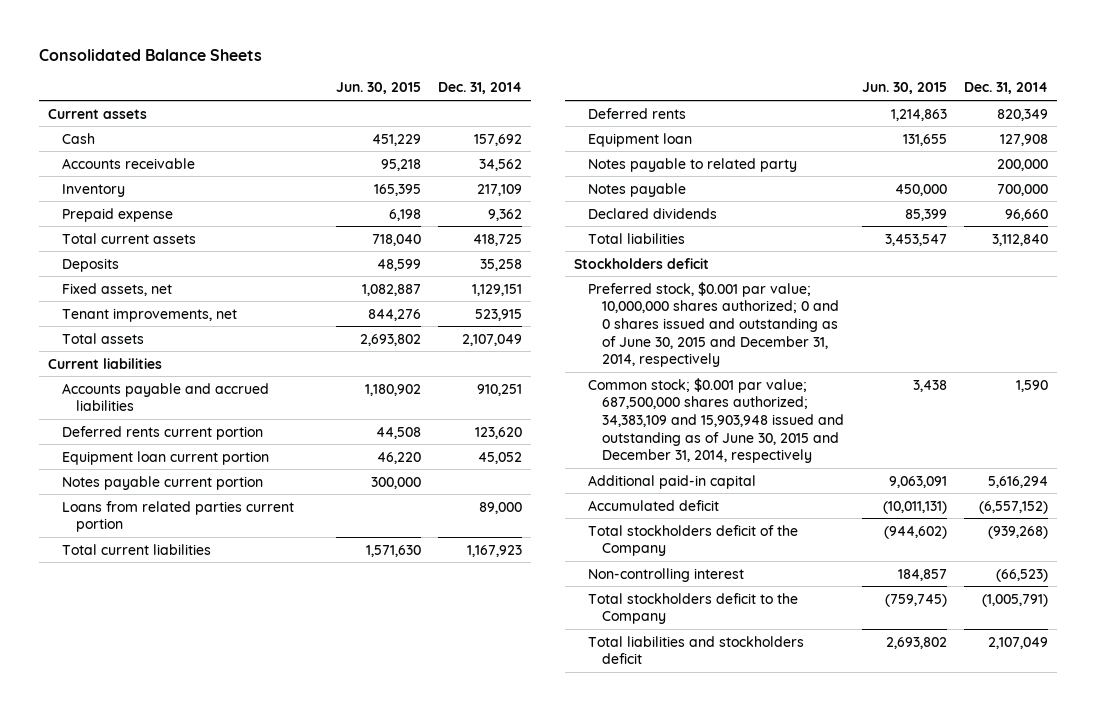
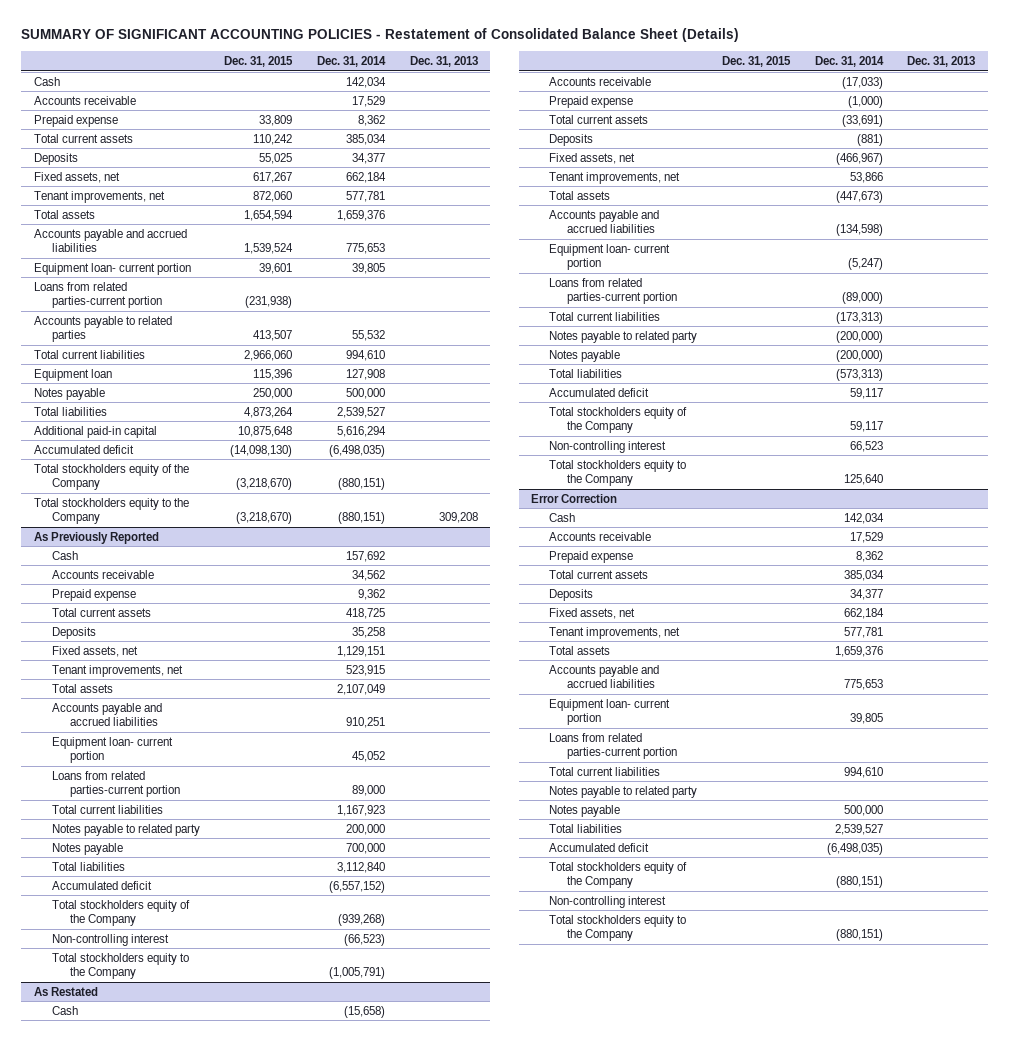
- Consolidated Balance Sheets
+ SUMMARY OF SIGNIFICANT ACCOUNTING POLICIES - Restatement of Consolidated Balance Sheet (Details)
- | Jun. 30, 2015 | Dec. 31, 2014
+ | Dec. 31, 2015 | Dec. 31, 2014 | Dec. 31, 2013
- Current assets
+ Cash | | 142,034 |
+ Accounts receivable | | 17,529 |
+ Prepaid expense | 33,809 | 8,362 |
+ Total current assets | 110,242 | 385,034 |
+ Deposits | 55,025 | 34,377 |
+ Fixed assets, net | 617,267 | 662,184 |
+ Tenant improvements, net | 872,060 | 577,781 |
+ Total assets | 1,654,594 | 1,659,376 |
+ Accounts payable and accrued liabilities | 1,539,524 | 775,653 |
+ Equipment loan- current portion | 39,601 | 39,805 |
+ Loans from related parties-current portion | (231,938) | |
+ Accounts payable to related parties | 413,507 | 55,532 |
+ Total current liabilities | 2,966,060 | 994,610 |
moved up: Equipment loan | 115,396 | 127,908 |
+ Notes payable | 250,000 | 500,000 |
+ Total liabilities | 4,873,264 | 2,539,527 |
moved up: Additional paid-in capital | 10,875,648 | 5,616,294 |
+ Accumulated deficit | (14,098,130) | (6,498,035) |
+ Total stockholders equity of the Company | (3,218,670) | (880,151) |
+ Total stockholders equity to the Company | (3,218,670) | (880,151) | 309,208
+ As Previously Reported
- Inventory | 165,395 | 217,109
- Current liabilities
- Deferred rents current portion | 44,508 | 123,620
- Equipment loan current portion | 46,220 | 45,052
- Notes payable current portion | 300,000 |
- Loans from related parties current portion | | 89,000
+ Equipment loan- current portion | | 45,052 |
+ Loans from related parties-current portion | | 89,000 |
- Deferred rents | 1,214,863 | 820,349
- Declared dividends | 85,399 | 96,660
- Stockholders deficit
- Preferred stock, $0.001 par value; 10,000,000 shares authorized; 0 and 0 shares issued and outstanding as of June 30, 2015 and December 31, 2014, respectively
- Common stock; $0.001 par value; 687,500,000 shares authorized; 34,383,109 and 15,903,948 issued and outstanding as of June 30, 2015 and December 31, 2014, respectively | 3,438 | 1,590
- Total stockholders deficit of the Company | (944,602) | (939,268)
+ Total stockholders equity of the Company | | (939,268) |
- Total stockholders deficit to the Company | (759,745) | (1,005,791)
- Total liabilities and stockholders deficit | 2,693,802 | 2,107,049
+ Total stockholders equity to the Company | | (1,005,791) |
+ As Restated
+ Cash | | (15,658) |
+ Accounts receivable | | (17,033) |
+ Prepaid expense | | (1,000) |
+ Total current assets | | (33,691) |
+ Deposits | | (881) |
+ Fixed assets, net | | (466,967) |
+ Tenant improvements, net | | 53,866 |
+ Total assets | | (447,673) |
+ Accounts payable and accrued liabilities | | (134,598) |
+ Equipment loan- current portion | | (5,247) |
+ Loans from related parties-current portion | | (89,000) |
+ Total current liabilities | | (173,313) |
+ Notes payable to related party | | (200,000) |
+ Notes payable | | (200,000) |
+ Total liabilities | | (573,313) |
+ Accumulated deficit | | 59,117 |
+ Total stockholders equity of the Company | | 59,117 |
+ Non-controlling interest | | 66,523 |
+ Total stockholders equity to the Company | | 125,640 |
+ Error Correction
+ Cash | | 142,034 |
+ Accounts receivable | | 17,529 |
+ Prepaid expense | | 8,362 |
+ Total current assets | | 385,034 |
+ Deposits | | 34,377 |
+ Fixed assets, net | | 662,184 |
+ Tenant improvements, net | | 577,781 |
+ Total assets | | 1,659,376 |
+ Accounts payable and accrued liabilities | | 775,653 |
+ Equipment loan- current portion | | 39,805 |
+ Loans from related parties-current portion
+ Total current liabilities | | 994,610 |
+ Notes payable to related party
+ Notes payable | | 500,000 |
+ Total liabilities | | 2,539,527 |
+ Accumulated deficit | | (6,498,035) |
+ Total stockholders equity of the Company | | (880,151) |
+ Non-controlling interest
+ Total stockholders equity to the Company | | (880,151) |

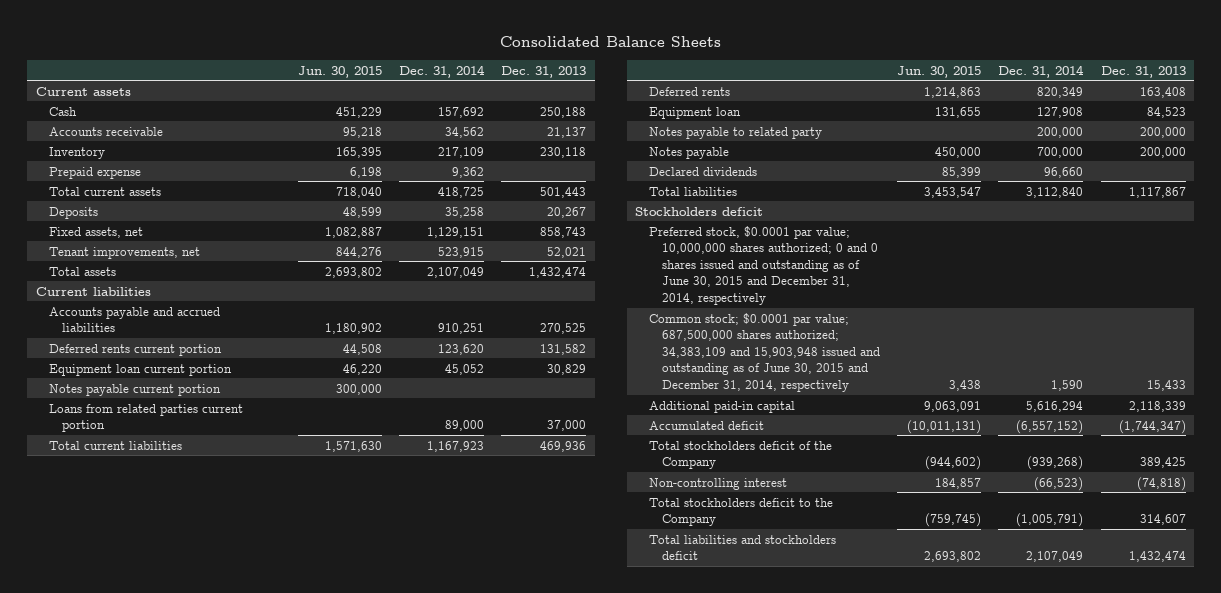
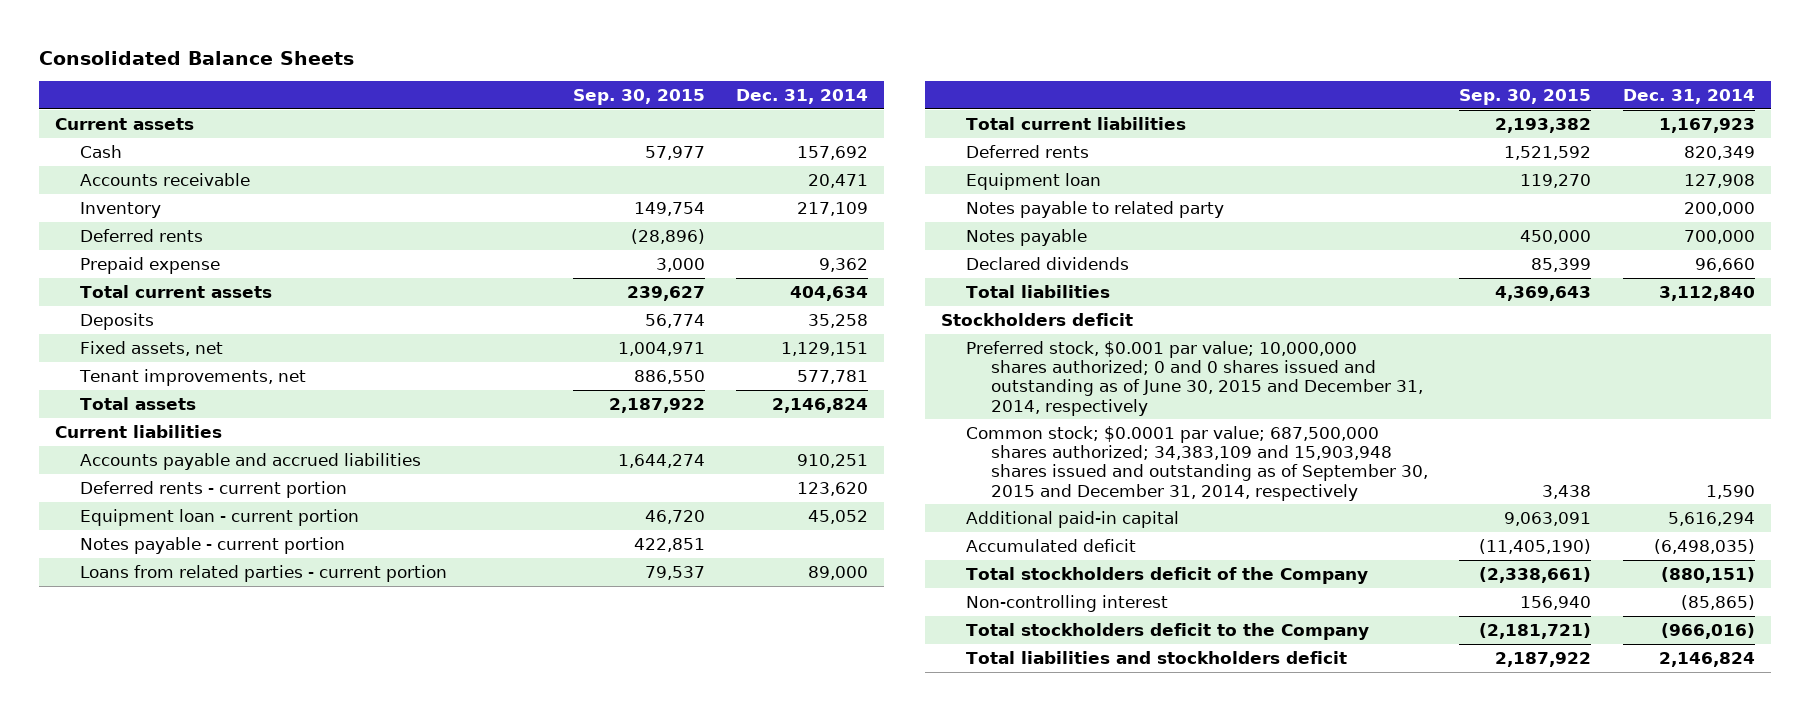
- | Jun. 30, 2015 | Dec. 31, 2014 | Dec. 31, 2013
+ | Sep. 30, 2015 | Dec. 31, 2014
- Accounts receivable | 95,218 | 34,562 | 21,137
+ Accounts receivable | | 20,471
+ Deferred rents | (28,896) |
- Total current assets | 718,040 | 418,725 | 501,443
+ Total current assets | 239,627 | 404,634
- Tenant improvements, net | 844,276 | 523,915 | 52,021
- Total assets | 2,693,802 | 2,107,049 | 1,432,474
+ Tenant improvements, net | 886,550 | 577,781
+ Total assets | 2,187,922 | 2,146,824
- Deferred rents current portion | 44,508 | 123,620 | 131,582
- Equipment loan current portion | 46,220 | 45,052 | 30,829
- Notes payable current portion | 300,000 | |
- Loans from related parties current portion | | 89,000 | 37,000
+ Deferred rents - current portion | | 123,620
+ Equipment loan - current portion | 46,720 | 45,052
+ Notes payable - current portion | 422,851 |
+ Loans from related parties - current portion | 79,537 | 89,000
- Preferred stock, $0.0001 par value; 10,000,000 shares authorized; 0 and 0 shares issued and outstanding as of June 30, 2015 and December 31, 2014, respectively
- Common stock; $0.0001 par value; 687,500,000 shares authorized; 34,383,109 and 15,903,948 issued and outstanding as of June 30, 2015 and December 31, 2014, respectively | 3,438 | 1,590 | 15,433
+ Preferred stock, $0.001 par value; 10,000,000 shares authorized; 0 and 0 shares issued and outstanding as of June 30, 2015 and December 31, 2014, respectively
+ Common stock; $0.0001 par value; 687,500,000 shares authorized; 34,383,109 and 15,903,948 shares issued and outstanding as of September 30, 2015 and December 31, 2014, respectively | 3,438 | 1,590
- Accumulated deficit | (10,011,131) | (6,557,152) | (1,744,347)
- Total stockholders deficit of the Company | (944,602) | (939,268) | 389,425
- Non-controlling interest | 184,857 | (66,523) | (74,818)
- Total stockholders deficit to the Company | (759,745) | (1,005,791) | 314,607
- Total liabilities and stockholders deficit | 2,693,802 | 2,107,049 | 1,432,474
+ Accumulated deficit | (11,405,190) | (6,498,035)
+ Total stockholders deficit of the Company | (2,338,661) | (880,151)
+ Non-controlling interest | 156,940 | (85,865)
+ Total stockholders deficit to the Company | (2,181,721) | (966,016)
+ Total liabilities and stockholders deficit | 2,187,922 | 2,146,824

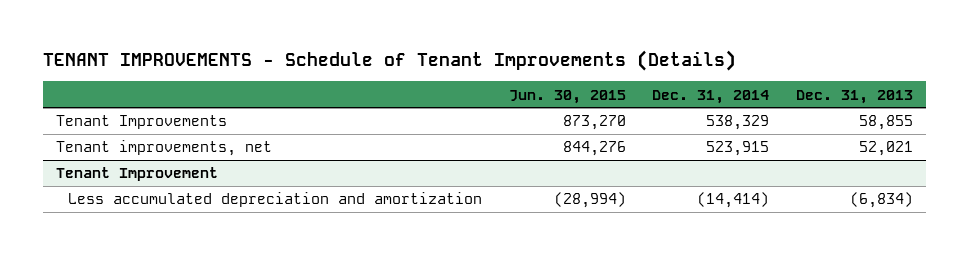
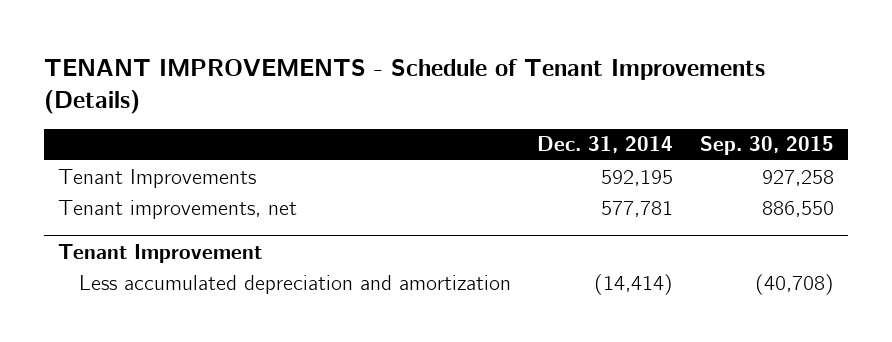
- | Jun. 30, 2015 | Dec. 31, 2014 | Dec. 31, 2013
+ | Dec. 31, 2014 | Sep. 30, 2015
- Tenant Improvements | 873,270 | 538,329 | 58,855
- Tenant improvements, net | 844,276 | 523,915 | 52,021
+ Tenant Improvements | 592,195 | 927,258
+ Tenant improvements, net | 577,781 | 886,550

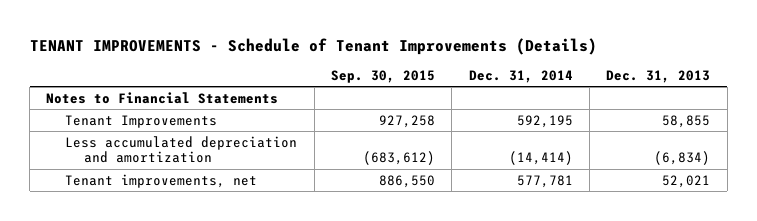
- | Dec. 31, 2014 | Sep. 30, 2015
+ | Sep. 30, 2015 | Dec. 31, 2014 | Dec. 31, 2013
+ Notes to Financial Statements
+ Less accumulated depreciation and amortization | (683,612) | (14,414) | (6,834)
- Tenant Improvement
- Less accumulated depreciation and amortization | (14,414) | (40,708)

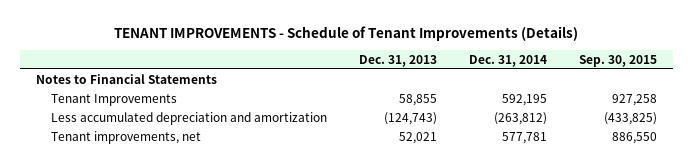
- | Sep. 30, 2015 | Dec. 31, 2014 | Dec. 31, 2013
+ | Dec. 31, 2013 | Dec. 31, 2014 | Sep. 30, 2015
- Less accumulated depreciation and amortization | (683,612) | (14,414) | (6,834)
+ Less accumulated depreciation and amortization | (124,743) | (263,812) | (433,825)

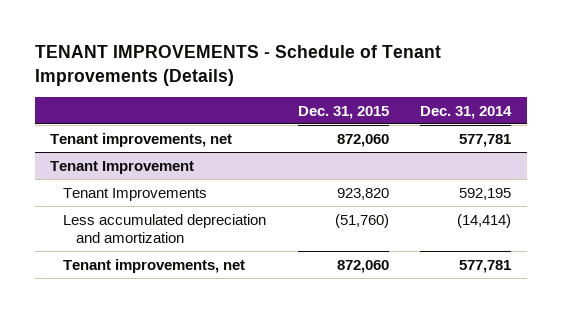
- | Dec. 31, 2013 | Dec. 31, 2014 | Sep. 30, 2015
+ | Dec. 31, 2015 | Dec. 31, 2014
- Notes to Financial Statements
+ Tenant improvements, net | 872,060 | 577,781
+ Tenant Improvement
- Less accumulated depreciation and amortization | (124,743) | (263,812) | (433,825)
+ Less accumulated depreciation and amortization | (51,760) | (14,414)

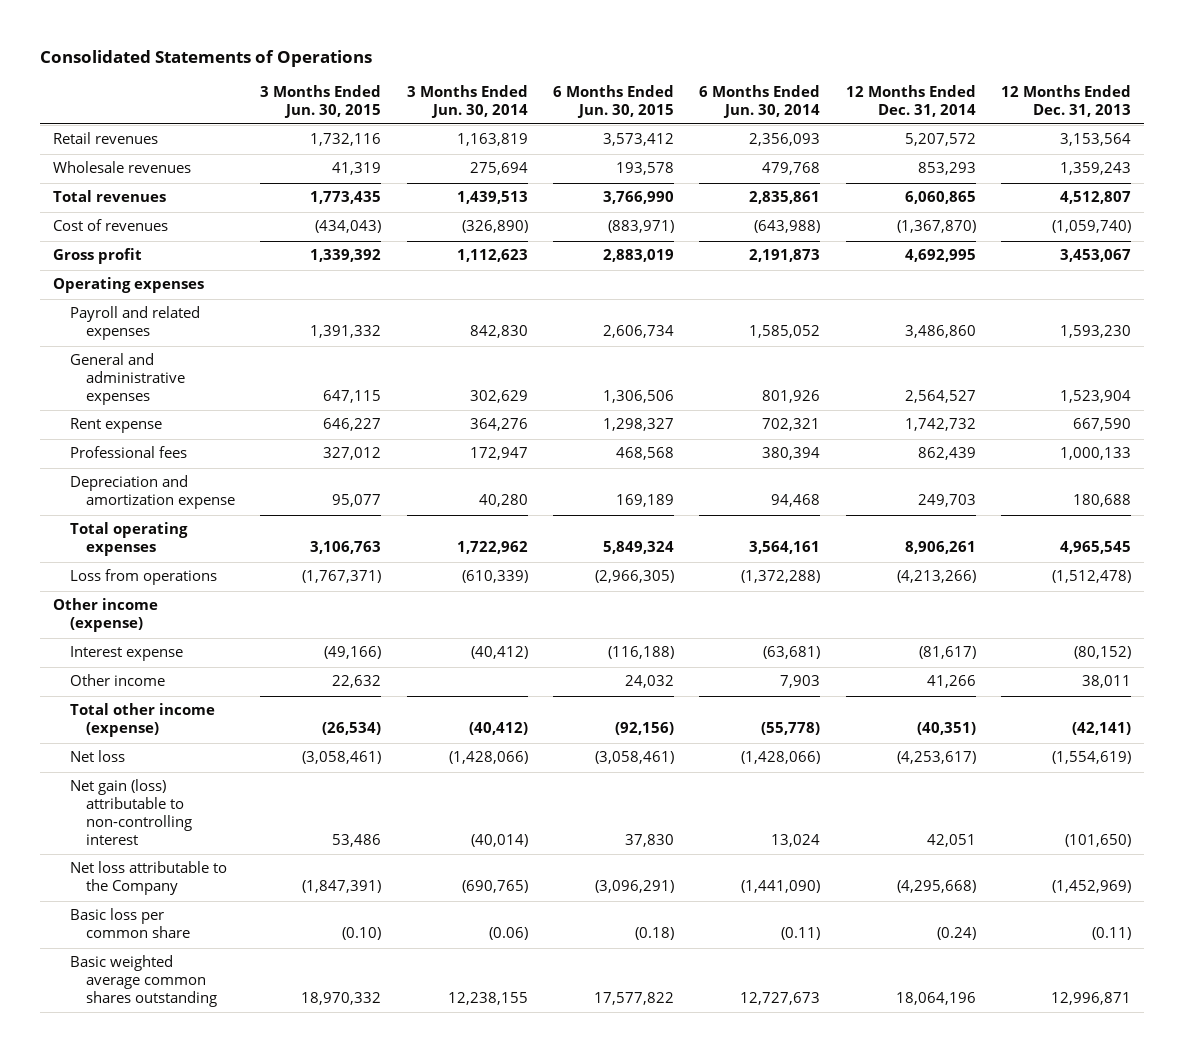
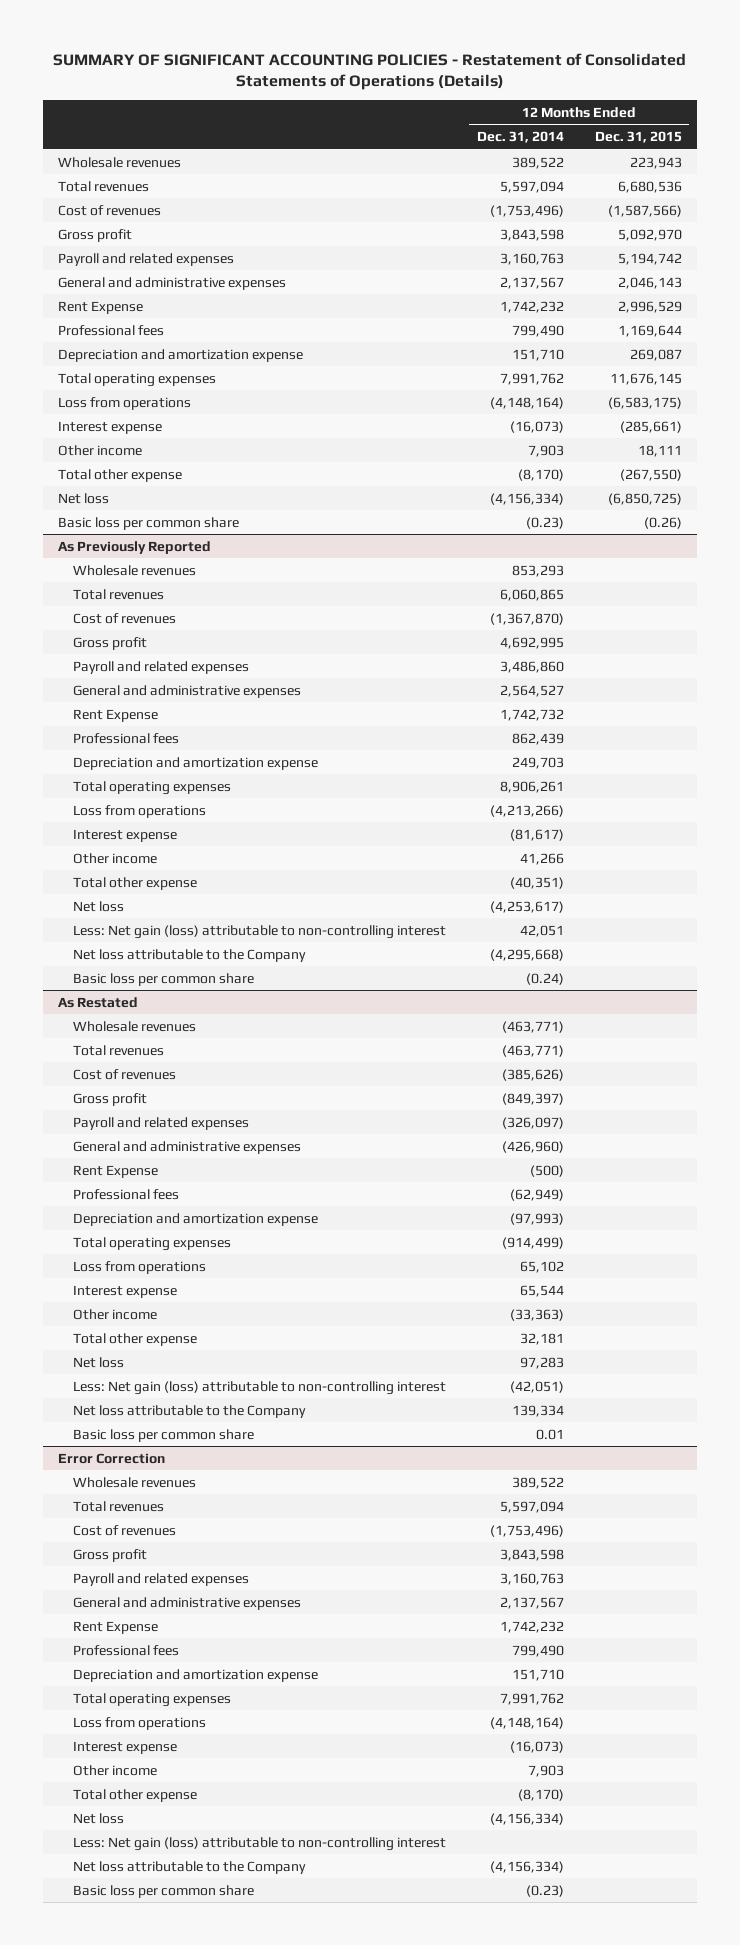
- Consolidated Statements of Operations
+ SUMMARY OF SIGNIFICANT ACCOUNTING POLICIES - Restatement of Consolidated Statements of Operations (Details)
- | 3 Months Ended Jun. 30, 2015 | 3 Months Ended Jun. 30, 2014 | 6 Months Ended Jun. 30, 2015 | 6 Months Ended Jun. 30, 2014 | 12 Months Ended Dec. 31, 2014 | 12 Months Ended Dec. 31, 2013
+ | 12 Months Ended Dec. 31, 2014 | 12 Months Ended Dec. 31, 2015
- Retail revenues | 1,732,116 | 1,163,819 | 3,573,412 | 2,356,093 | 5,207,572 | 3,153,564
+ Wholesale revenues | 389,522 | 223,943
+ Total revenues | 5,597,094 | 6,680,536
+ Cost of revenues | (1,753,496) | (1,587,566)
+ Gross profit | 3,843,598 | 5,092,970
+ Payroll and related expenses | 3,160,763 | 5,194,742
+ General and administrative expenses | 2,137,567 | 2,046,143
+ Rent Expense | 1,742,232 | 2,996,529
+ Professional fees | 799,490 | 1,169,644
+ Depreciation and amortization expense | 151,710 | 269,087
+ Total operating expenses | 7,991,762 | 11,676,145
+ Loss from operations | (4,148,164) | (6,583,175)
+ Interest expense | (16,073) | (285,661)
+ Other income | 7,903 | 18,111
+ Total other expense | (8,170) | (267,550)
+ Net loss | (4,156,334) | (6,850,725)
+ Basic loss per common share | (0.23) | (0.26)
+ As Previously Reported
- Operating expenses
- Rent expense | 646,227 | 364,276 | 1,298,327 | 702,321 | 1,742,732 | 667,590
+ Rent Expense | 1,742,732 |
- Other income (expense)
- Total other income (expense) | (26,534) | (40,412) | (92,156) | (55,778) | (40,351) | (42,141)
+ Total other expense | (40,351) |
- Net gain (loss) attributable to non-controlling interest | 53,486 | (40,014) | 37,830 | 13,024 | 42,051 | (101,650)
+ Less: Net gain (loss) attributable to non-controlling interest | 42,051 |
- Basic weighted average common shares outstanding | 18,970,332 | 12,238,155 | 17,577,822 | 12,727,673 | 18,064,196 | 12,996,871
+ As Restated
+ Wholesale revenues | (463,771) |
+ Total revenues | (463,771) |
+ Cost of revenues | (385,626) |
+ Gross profit | (849,397) |
+ Payroll and related expenses | (326,097) |
+ General and administrative expenses | (426,960) |
+ Rent Expense | (500) |
+ Professional fees | (62,949) |
+ Depreciation and amortization expense | (97,993) |
+ Total operating expenses | (914,499) |
+ Loss from operations | 65,102 |
+ Interest expense | 65,544 |
+ Other income | (33,363) |
+ Total other expense | 32,181 |
+ Net loss | 97,283 |
+ Less: Net gain (loss) attributable to non-controlling interest | (42,051) |
+ Net loss attributable to the Company | 139,334 |
+ Basic loss per common share | 0.01 |
+ Error Correction
+ Wholesale revenues | 389,522 |
+ Total revenues | 5,597,094 |
+ Cost of revenues | (1,753,496) |
+ Gross profit | 3,843,598 |
+ Payroll and related expenses | 3,160,763 |
+ General and administrative expenses | 2,137,567 |
+ Rent Expense | 1,742,232 |
+ Professional fees | 799,490 |
+ Depreciation and amortization expense | 151,710 |
+ Total operating expenses | 7,991,762 |
+ Loss from operations | (4,148,164) |
+ Interest expense | (16,073) |
+ Other income | 7,903 |
+ Total other expense | (8,170) |
+ Net loss | (4,156,334) |
+ Less: Net gain (loss) attributable to non-controlling interest
+ Net loss attributable to the Company | (4,156,334) |
+ Basic loss per common share | (0.23) |

